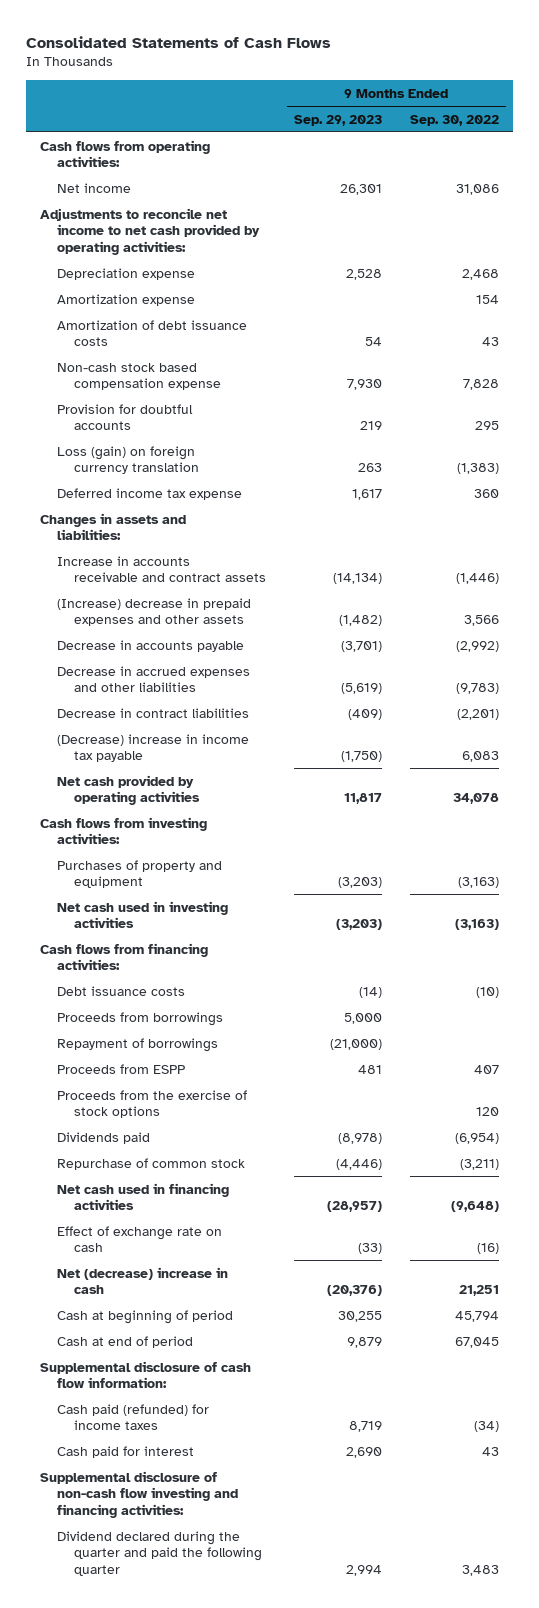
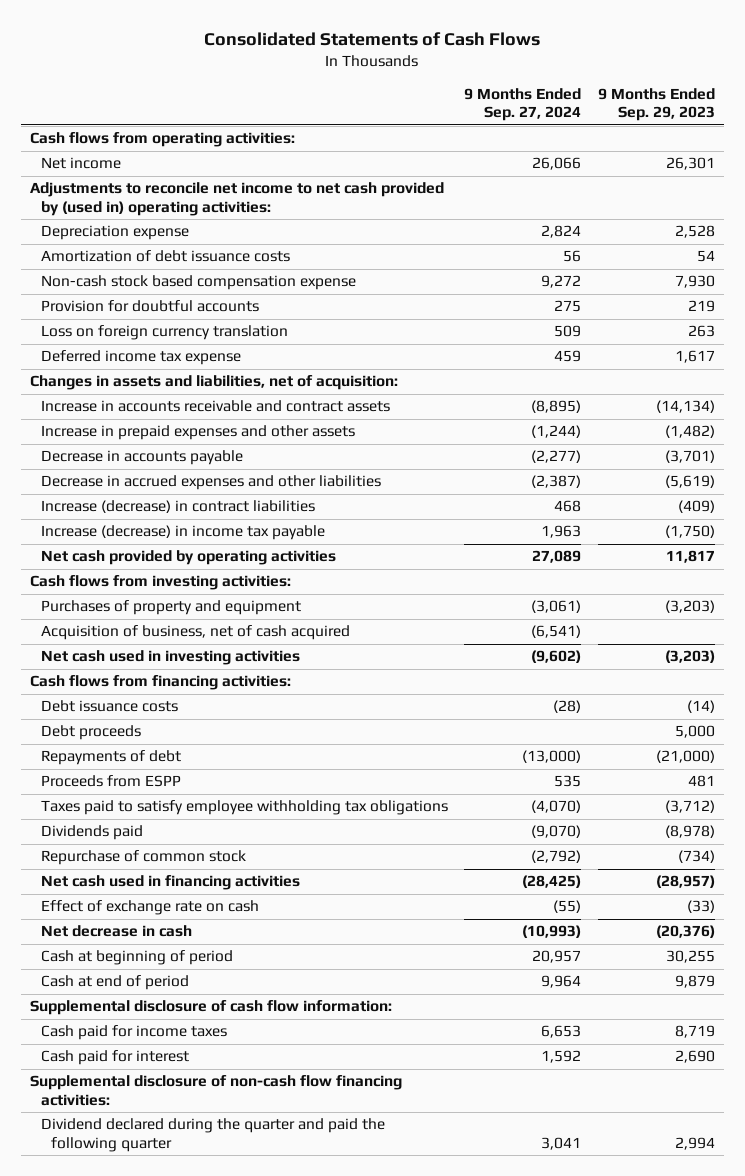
- | 9 Months Ended Sep. 29, 2023 | 9 Months Ended Sep. 30, 2022
+ | 9 Months Ended Sep. 27, 2024 | 9 Months Ended Sep. 29, 2023
- Adjustments to reconcile net income to net cash provided by operating activities:
+ Adjustments to reconcile net income to net cash provided by (used in) operating activities:
- Amortization expense | | 154
- Loss (gain) on foreign currency translation | 263 | (1,383)
+ Loss on foreign currency translation | 509 | 263
- Changes in assets and liabilities:
+ Changes in assets and liabilities, net of acquisition:
- (Increase) decrease in prepaid expenses and other assets | (1,482) | 3,566
+ Increase in prepaid expenses and other assets | (1,244) | (1,482)
- Decrease in contract liabilities | (409) | (2,201)
- (Decrease) increase in income tax payable | (1,750) | 6,083
+ Increase (decrease) in contract liabilities | 468 | (409)
+ Increase (decrease) in income tax payable | 1,963 | (1,750)
+ Acquisition of business, net of cash acquired | (6,541) |
- Proceeds from borrowings | 5,000 |
- Repayment of borrowings | (21,000) |
+ Debt proceeds | | 5,000
+ Repayments of debt | (13,000) | (21,000)
- Proceeds from the exercise of stock options | | 120
+ Taxes paid to satisfy employee withholding tax obligations | (4,070) | (3,712)
- Repurchase of common stock | (4,446) | (3,211)
+ Repurchase of common stock | (2,792) | (734)
- Net (decrease) increase in cash | (20,376) | 21,251
+ Net decrease in cash | (10,993) | (20,376)
- Cash paid (refunded) for income taxes | 8,719 | (34)
+ Cash paid for income taxes | 6,653 | 8,719
- Supplemental disclosure of non-cash flow investing and financing activities:
+ Supplemental disclosure of non-cash flow financing activities:

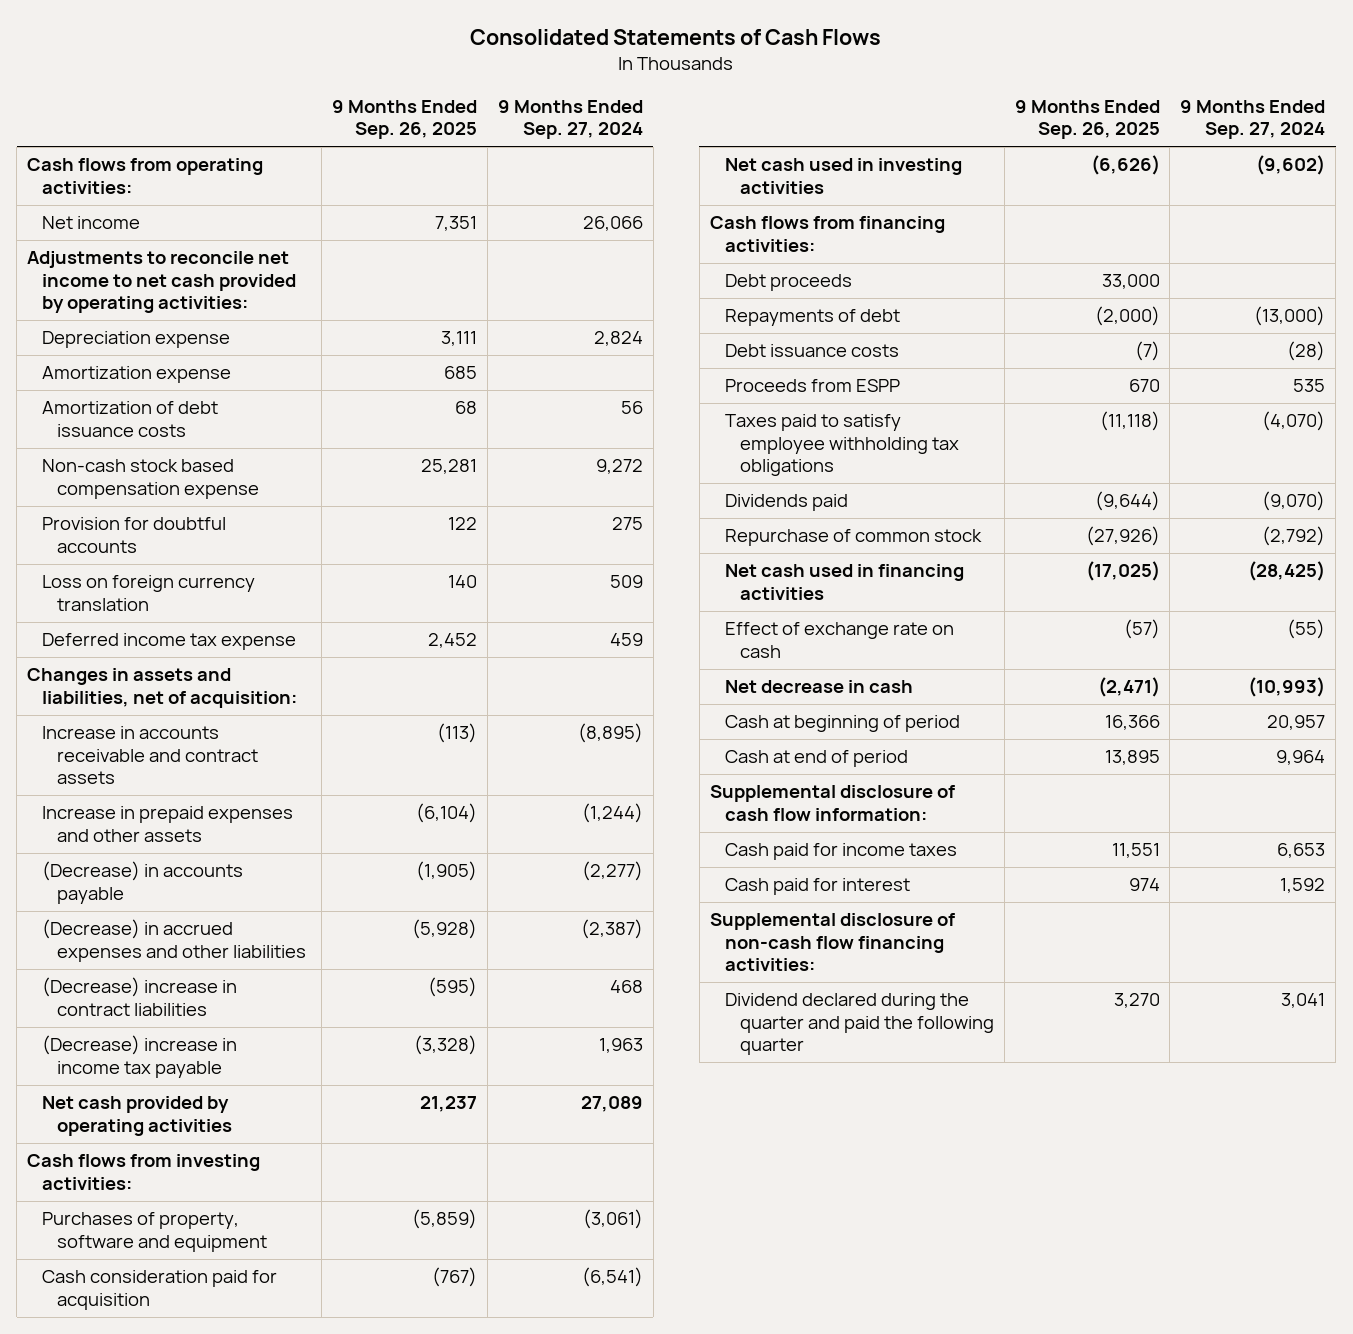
- | 9 Months Ended Sep. 27, 2024 | 9 Months Ended Sep. 29, 2023
+ | 9 Months Ended Sep. 26, 2025 | 9 Months Ended Sep. 27, 2024
- Adjustments to reconcile net income to net cash provided by (used in) operating activities:
+ Adjustments to reconcile net income to net cash provided by operating activities:
+ Amortization expense | 685 |
- Decrease in accounts payable | (2,277) | (3,701)
- Decrease in accrued expenses and other liabilities | (2,387) | (5,619)
- Increase (decrease) in contract liabilities | 468 | (409)
- Increase (decrease) in income tax payable | 1,963 | (1,750)
+ (Decrease) in accounts payable | (1,905) | (2,277)
+ (Decrease) in accrued expenses and other liabilities | (5,928) | (2,387)
+ (Decrease) increase in contract liabilities | (595) | 468
+ (Decrease) increase in income tax payable | (3,328) | 1,963
- Purchases of property and equipment | (3,061) | (3,203)
- Acquisition of business, net of cash acquired | (6,541) |
+ Purchases of property, software and equipment | (5,859) | (3,061)
+ Cash consideration paid for acquisition | (767) | (6,541)
moved down: Debt issuance costs | (7) | (28)

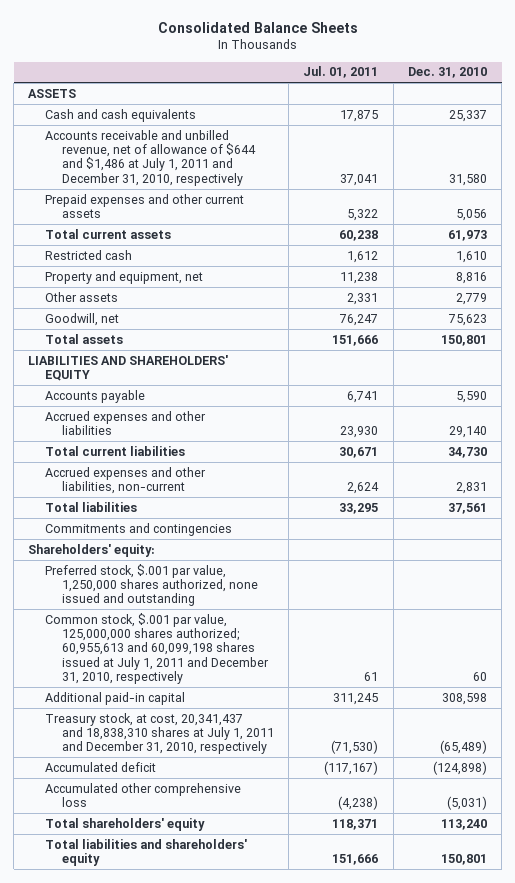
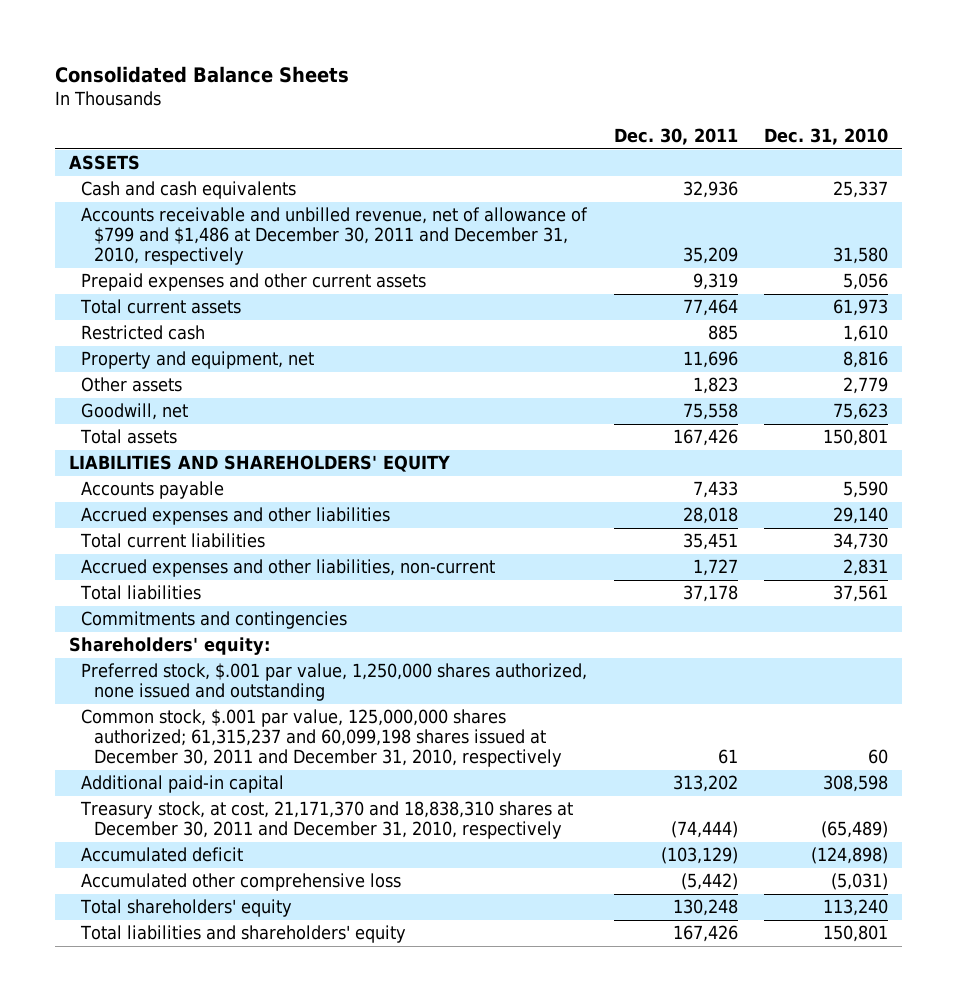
- | Jul. 01, 2011 | Dec. 31, 2010
+ | Dec. 30, 2011 | Dec. 31, 2010
- Accounts receivable and unbilled revenue, net of allowance of $644 and $1,486 at July 1, 2011 and December 31, 2010, respectively | 37,041 | 31,580
+ Accounts receivable and unbilled revenue, net of allowance of $799 and $1,486 at December 30, 2011 and December 31, 2010, respectively | 35,209 | 31,580
- Common stock, $.001 par value, 125,000,000 shares authorized; 60,955,613 and 60,099,198 shares issued at July 1, 2011 and December 31, 2010, respectively | 61 | 60
+ Common stock, $.001 par value, 125,000,000 shares authorized; 61,315,237 and 60,099,198 shares issued at December 30, 2011 and December 31, 2010, respectively | 61 | 60
- Treasury stock, at cost, 20,341,437 and 18,838,310 shares at July 1, 2011 and December 31, 2010, respectively | (71,530) | (65,489)
+ Treasury stock, at cost, 21,171,370 and 18,838,310 shares at December 30, 2011 and December 31, 2010, respectively | (74,444) | (65,489)

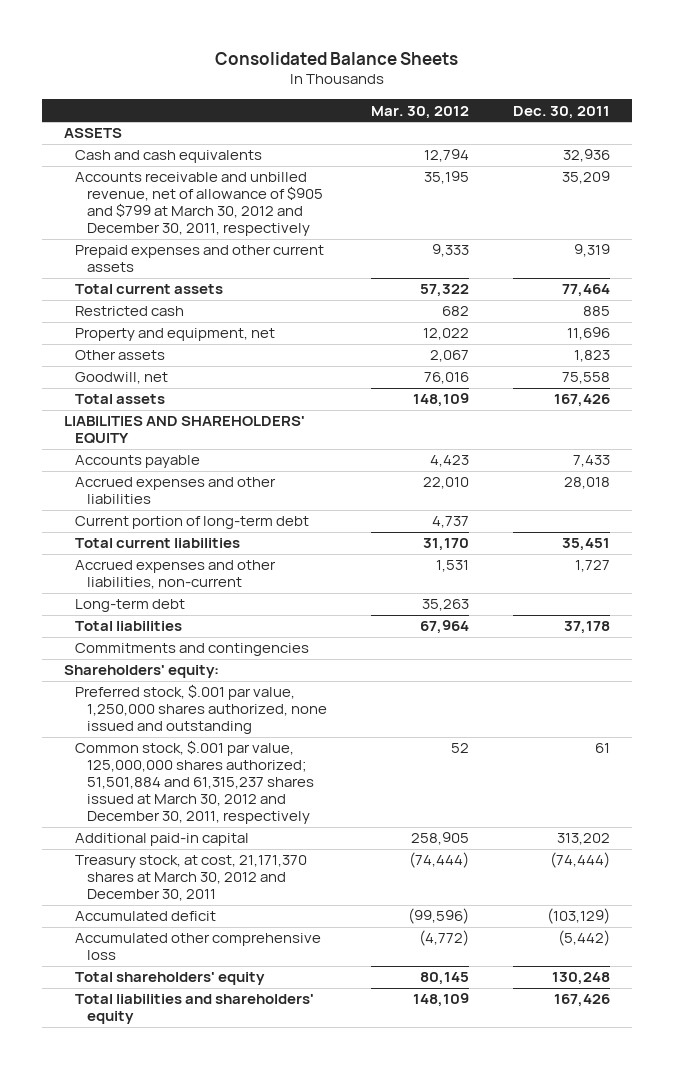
- | Dec. 30, 2011 | Dec. 31, 2010
+ | Mar. 30, 2012 | Dec. 30, 2011
- Accounts receivable and unbilled revenue, net of allowance of $799 and $1,486 at December 30, 2011 and December 31, 2010, respectively | 35,209 | 31,580
+ Accounts receivable and unbilled revenue, net of allowance of $905 and $799 at March 30, 2012 and December 30, 2011, respectively | 35,195 | 35,209
+ Current portion of long-term debt | 4,737 |
+ Long-term debt | 35,263 |
- Common stock, $.001 par value, 125,000,000 shares authorized; 61,315,237 and 60,099,198 shares issued at December 30, 2011 and December 31, 2010, respectively | 61 | 60
+ Common stock, $.001 par value, 125,000,000 shares authorized; 51,501,884 and 61,315,237 shares issued at March 30, 2012 and December 30, 2011, respectively | 52 | 61
- Treasury stock, at cost, 21,171,370 and 18,838,310 shares at December 30, 2011 and December 31, 2010, respectively | (74,444) | (65,489)
+ Treasury stock, at cost, 21,171,370 shares at March 30, 2012 and December 30, 2011 | (74,444) | (74,444)

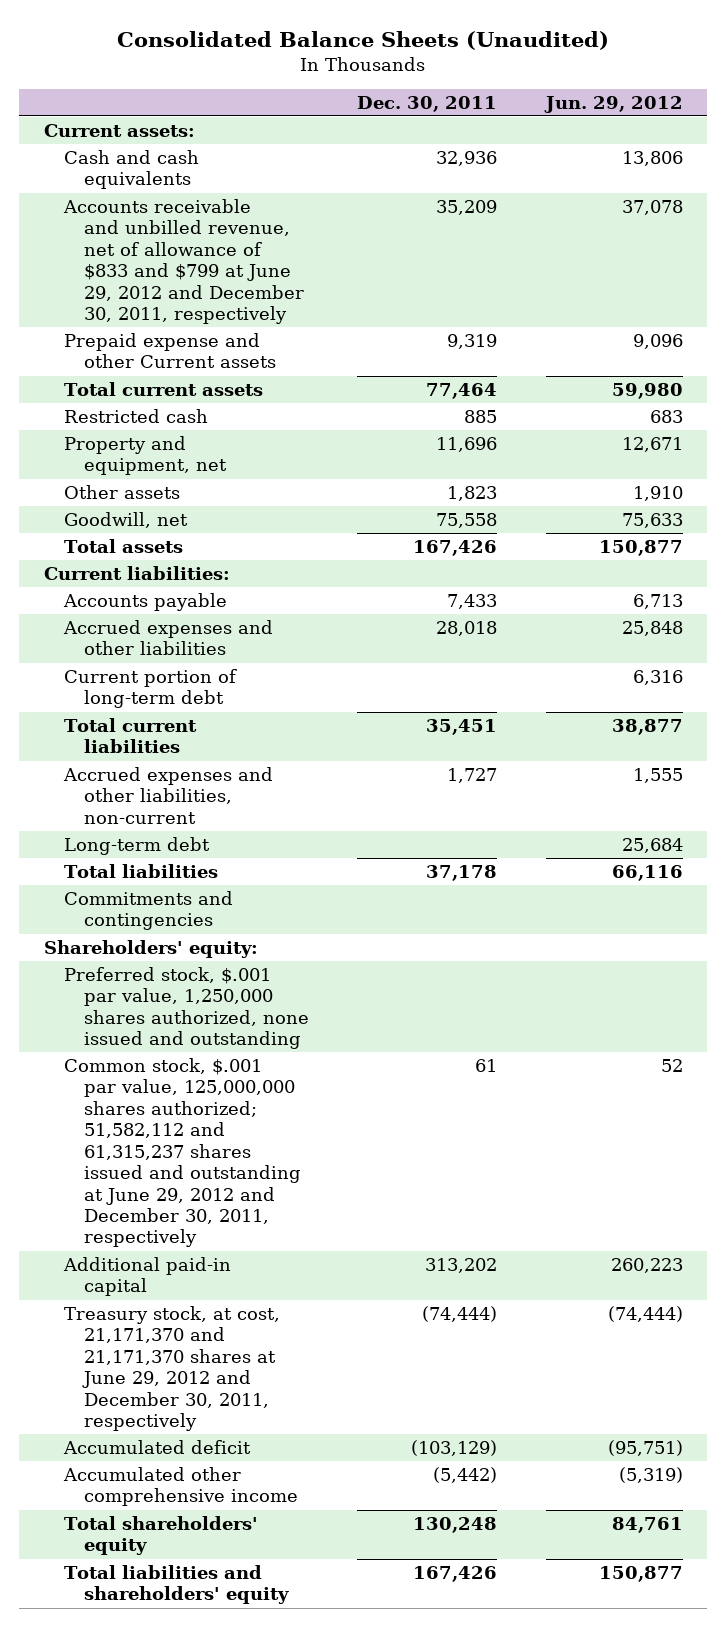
- Consolidated Balance Sheets
+ Consolidated Balance Sheets (Unaudited)
- | Mar. 30, 2012 | Dec. 30, 2011
+ | Dec. 30, 2011 | Jun. 29, 2012
- ASSETS
+ Current assets:
- Accounts receivable and unbilled revenue, net of allowance of $905 and $799 at March 30, 2012 and December 30, 2011, respectively | 35,195 | 35,209
- Prepaid expenses and other current assets | 9,333 | 9,319
+ Accounts receivable and unbilled revenue, net of allowance of $833 and $799 at June 29, 2012 and December 30, 2011, respectively | 35,209 | 37,078
+ Prepaid expense and other Current assets | 9,319 | 9,096
- LIABILITIES AND SHAREHOLDERS' EQUITY
+ Current liabilities:
- Common stock, $.001 par value, 125,000,000 shares authorized; 51,501,884 and 61,315,237 shares issued at March 30, 2012 and December 30, 2011, respectively | 52 | 61
+ Common stock, $.001 par value, 125,000,000 shares authorized; 51,582,112 and 61,315,237 shares issued and outstanding at June 29, 2012 and December 30, 2011, respectively | 61 | 52
- Treasury stock, at cost, 21,171,370 shares at March 30, 2012 and December 30, 2011 | (74,444) | (74,444)
+ Treasury stock, at cost, 21,171,370 and 21,171,370 shares at June 29, 2012 and December 30, 2011, respectively | (74,444) | (74,444)
- Accumulated other comprehensive loss | (4,772) | (5,442)
+ Accumulated other comprehensive income | (5,442) | (5,319)

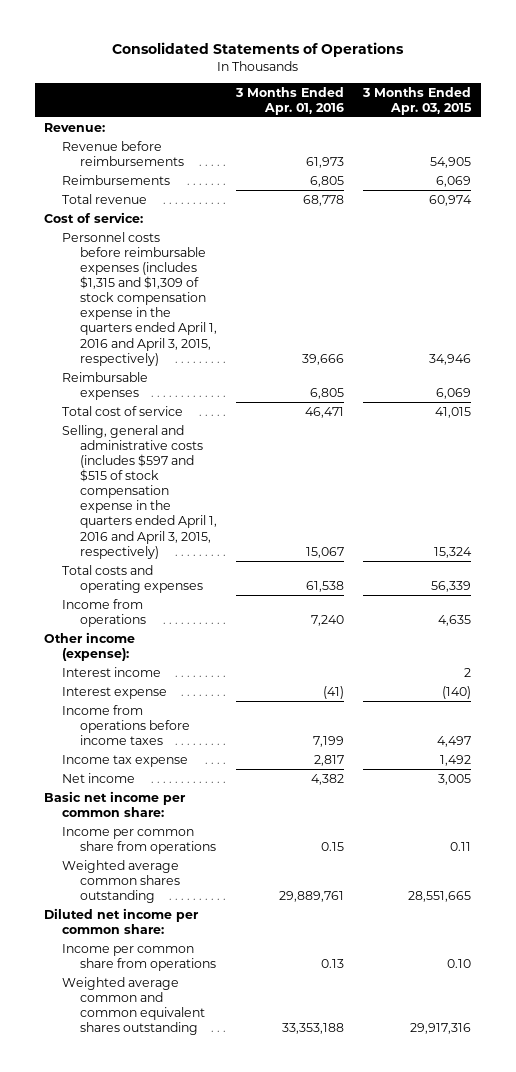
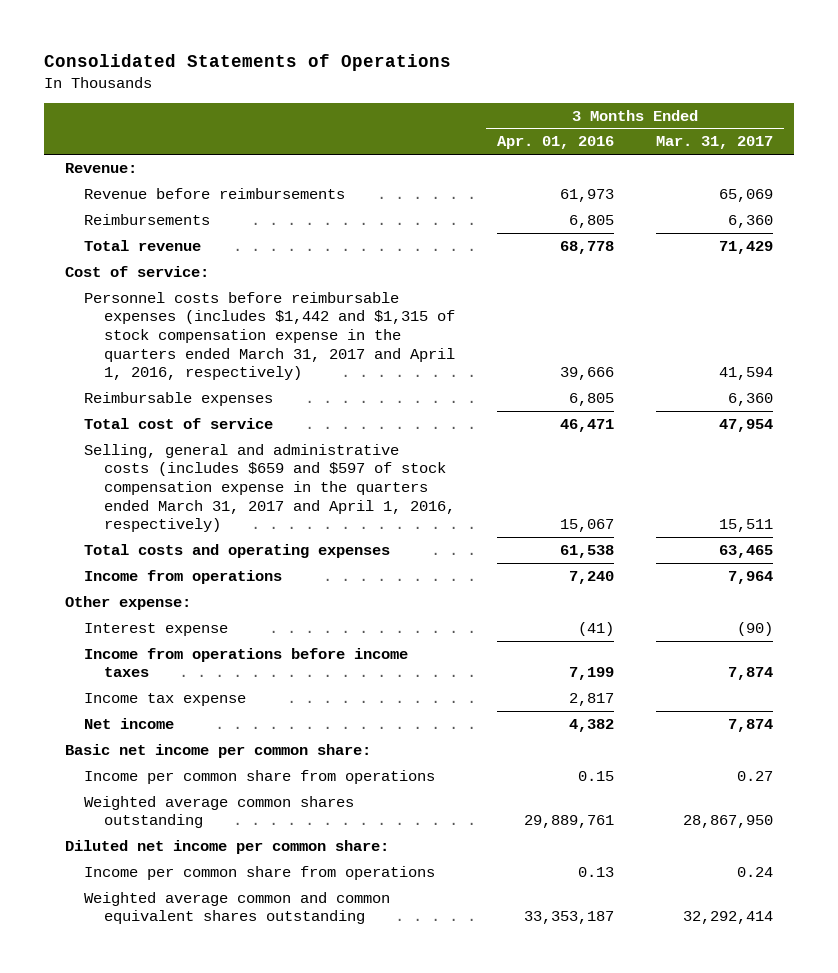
- | 3 Months Ended Apr. 01, 2016 | 3 Months Ended Apr. 03, 2015
+ | 3 Months Ended Apr. 01, 2016 | 3 Months Ended Mar. 31, 2017
- Personnel costs before reimbursable expenses (includes $1,315 and $1,309 of stock compensation expense in the quarters ended April 1, 2016 and April 3, 2015, respectively) | 39,666 | 34,946
+ Personnel costs before reimbursable expenses (includes $1,442 and $1,315 of stock compensation expense in the quarters ended March 31, 2017 and April 1, 2016, respectively) | 39,666 | 41,594
- Selling, general and administrative costs (includes $597 and $515 of stock compensation expense in the quarters ended April 1, 2016 and April 3, 2015, respectively) | 15,067 | 15,324
+ Selling, general and administrative costs (includes $659 and $597 of stock compensation expense in the quarters ended March 31, 2017 and April 1, 2016, respectively) | 15,067 | 15,511
- Other income (expense):
- Interest income | | 2
+ Other expense:
- Weighted average common and common equivalent shares outstanding | 33,353,188 | 29,917,316
+ Weighted average common and common equivalent shares outstanding | 33,353,187 | 32,292,414

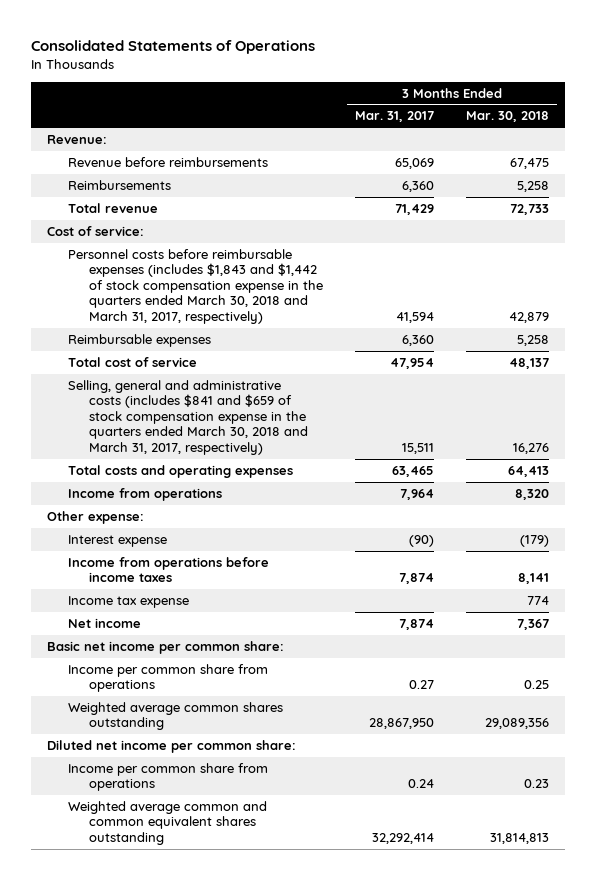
- | 3 Months Ended Apr. 01, 2016 | 3 Months Ended Mar. 31, 2017
+ | 3 Months Ended Mar. 31, 2017 | 3 Months Ended Mar. 30, 2018
- Personnel costs before reimbursable expenses (includes $1,442 and $1,315 of stock compensation expense in the quarters ended March 31, 2017 and April 1, 2016, respectively) | 39,666 | 41,594
+ Personnel costs before reimbursable expenses (includes $1,843 and $1,442 of stock compensation expense in the quarters ended March 30, 2018 and March 31, 2017, respectively) | 41,594 | 42,879
- Selling, general and administrative costs (includes $659 and $597 of stock compensation expense in the quarters ended March 31, 2017 and April 1, 2016, respectively) | 15,067 | 15,511
+ Selling, general and administrative costs (includes $841 and $659 of stock compensation expense in the quarters ended March 30, 2018 and March 31, 2017, respectively) | 15,511 | 16,276

